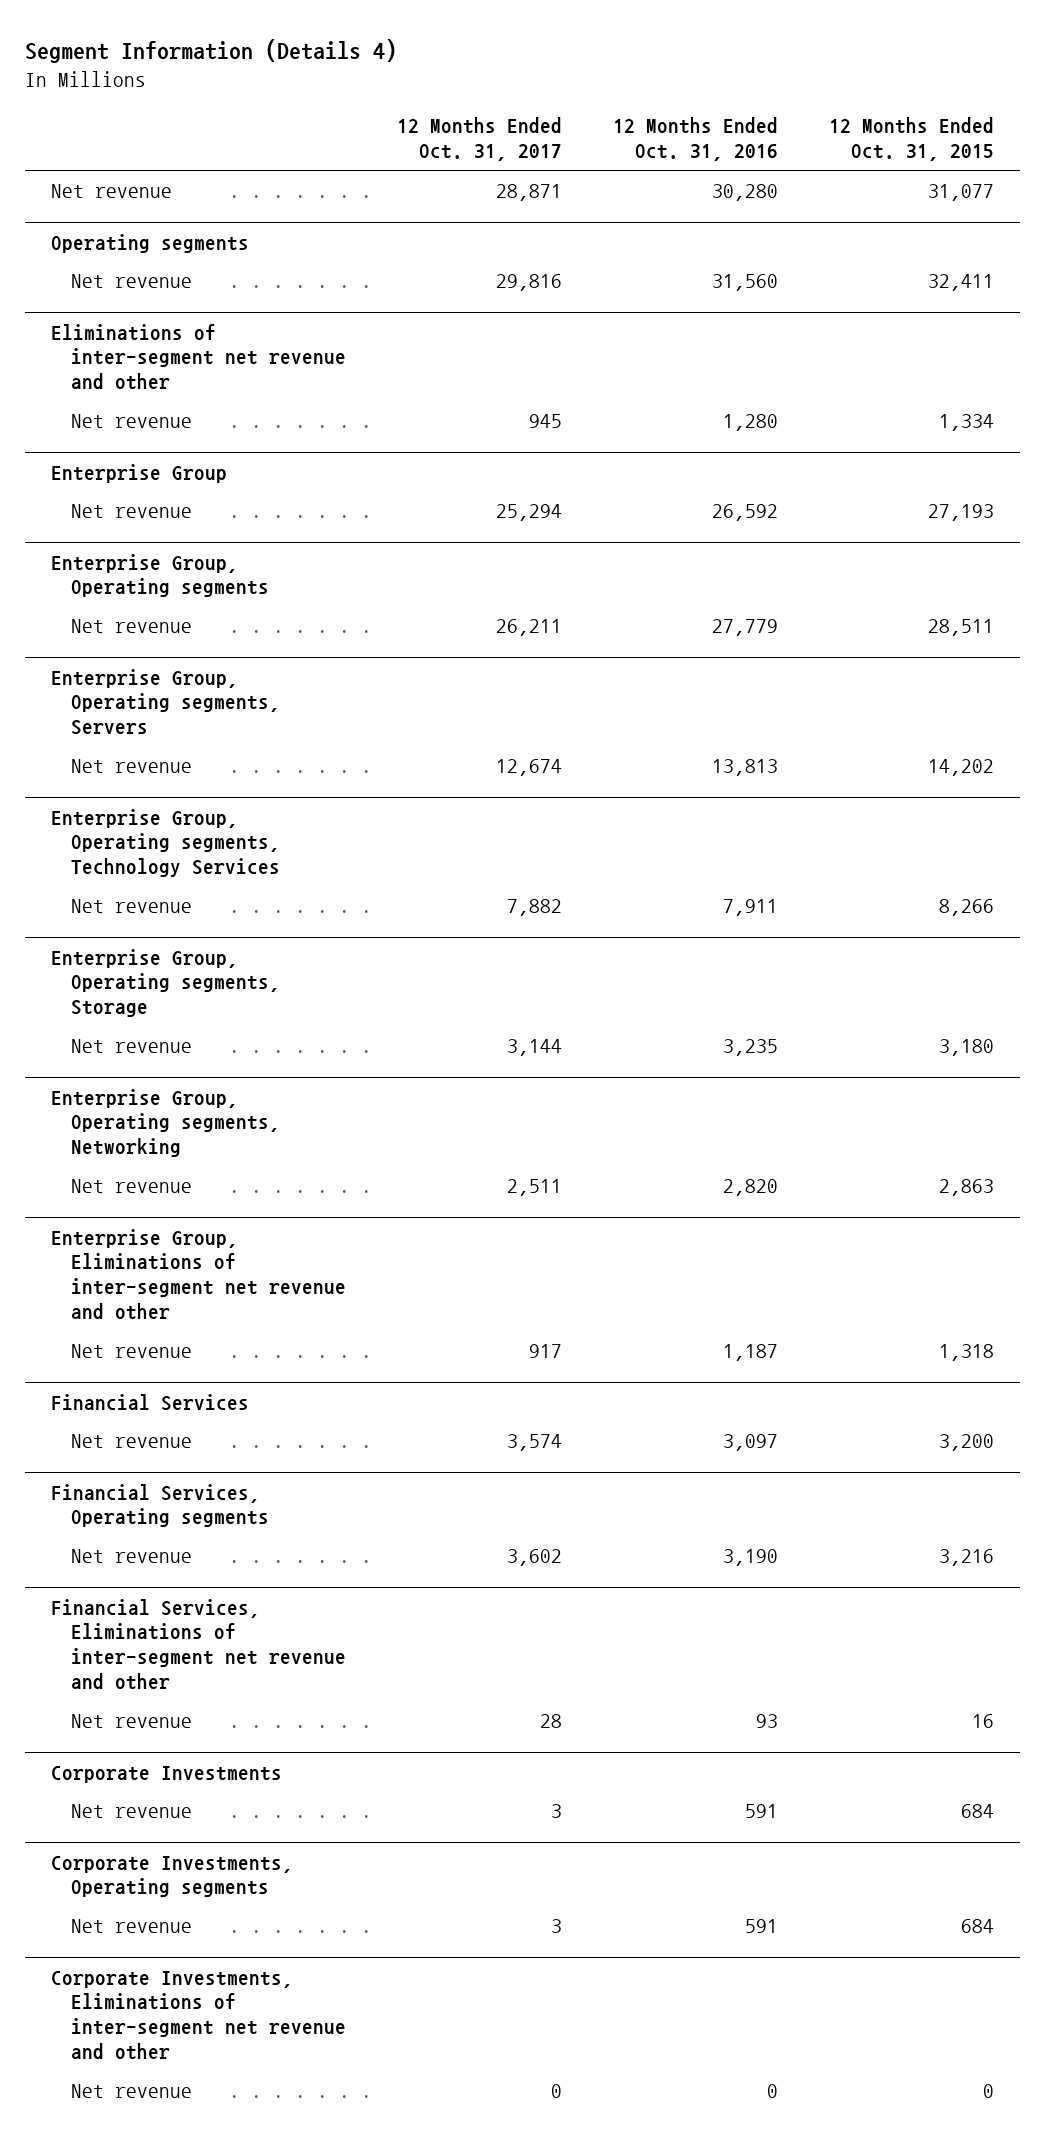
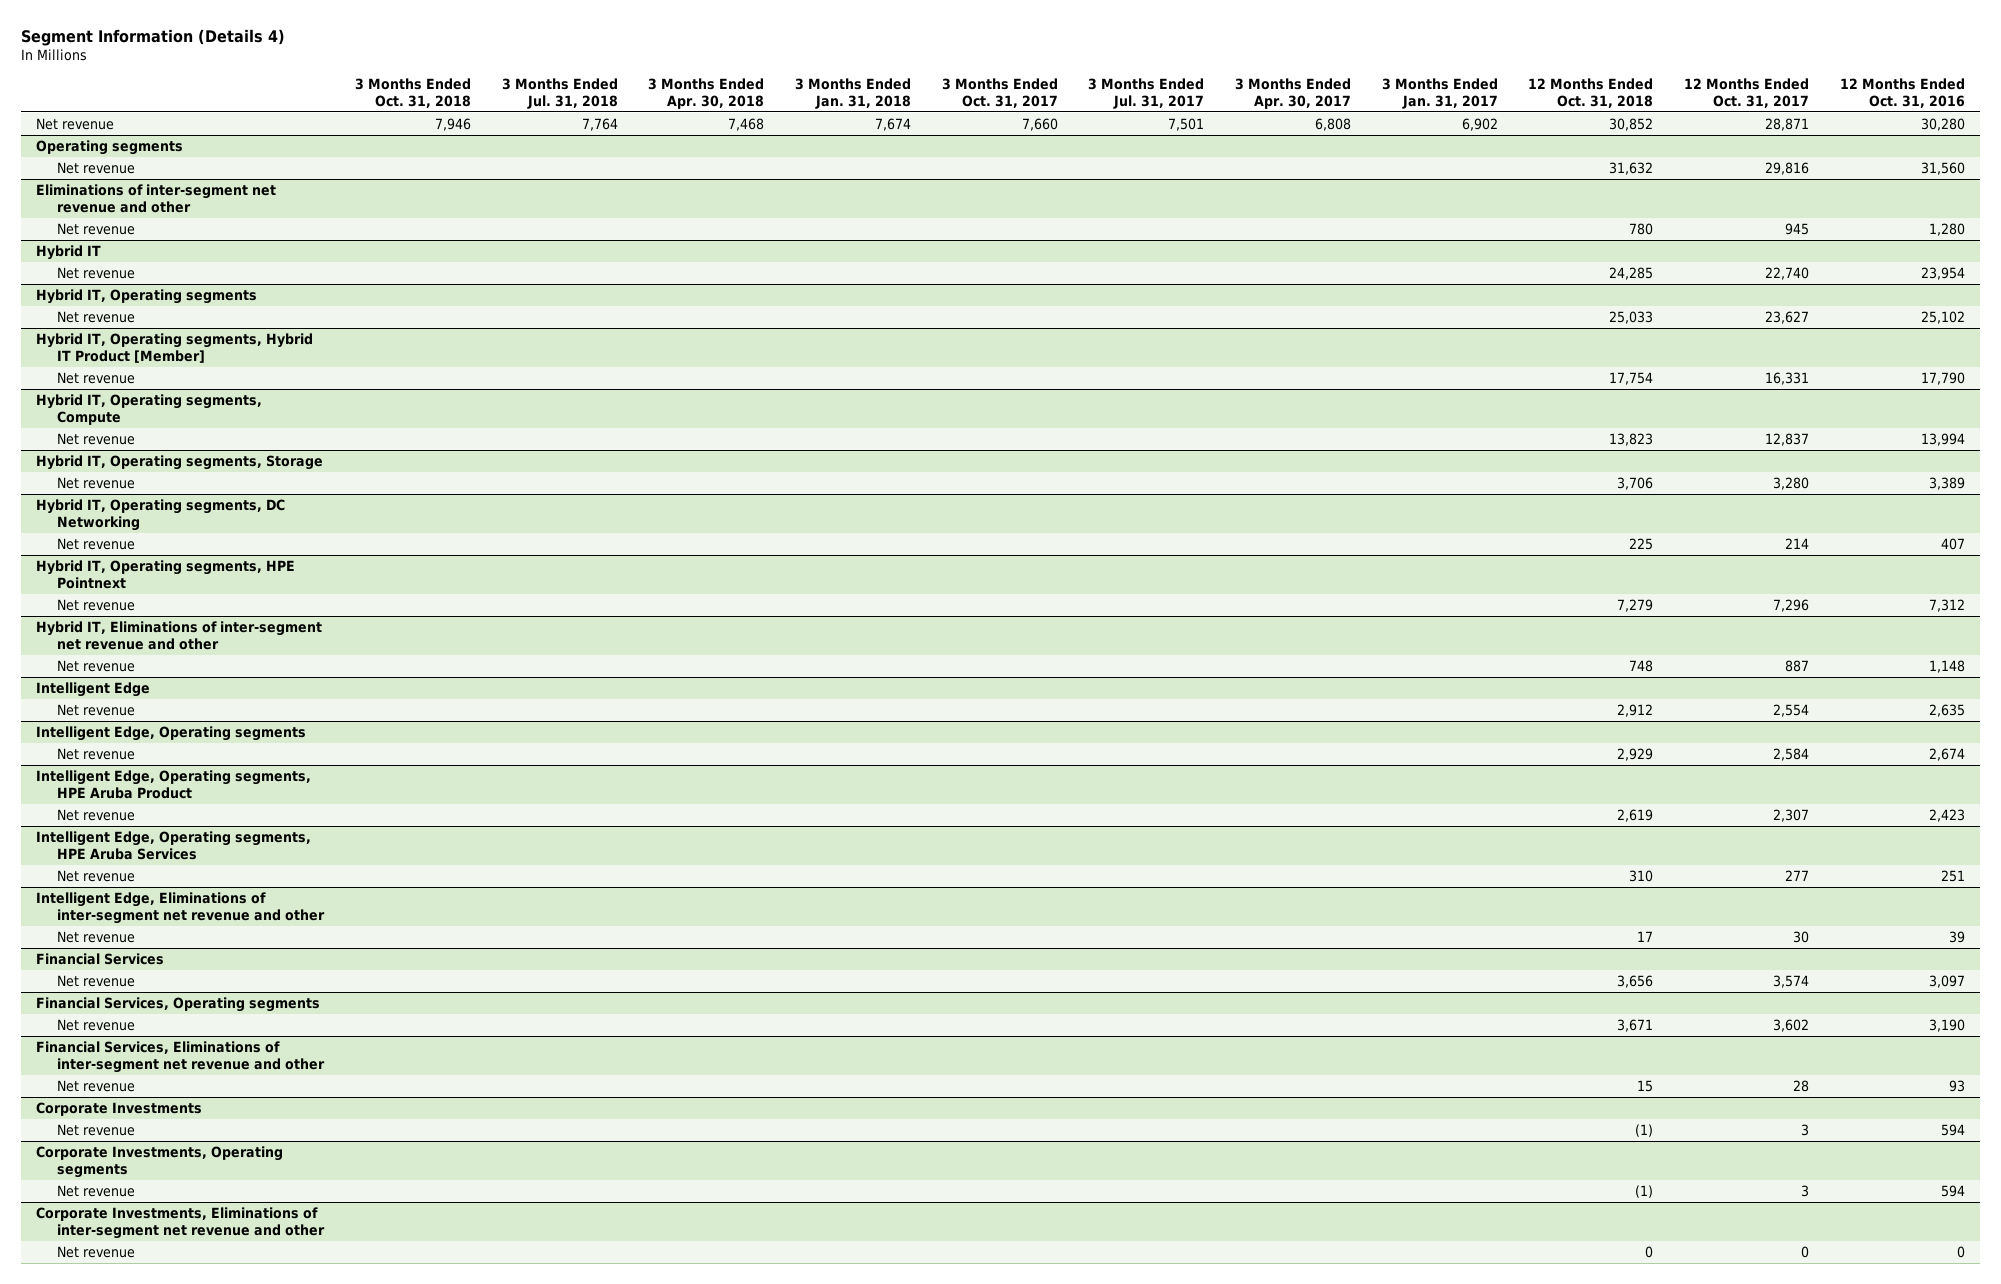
- | 12 Months Ended Oct. 31, 2017 | 12 Months Ended Oct. 31, 2016 | 12 Months Ended Oct. 31, 2015
+ | 3 Months Ended Oct. 31, 2018 | 3 Months Ended Jul. 31, 2018 | 3 Months Ended Apr. 30, 2018 | 3 Months Ended Jan. 31, 2018 | 3 Months Ended Oct. 31, 2017 | 3 Months Ended Jul. 31, 2017 | 3 Months Ended Apr. 30, 2017 | 3 Months Ended Jan. 31, 2017 | 12 Months Ended Oct. 31, 2018 | 12 Months Ended Oct. 31, 2017 | 12 Months Ended Oct. 31, 2016
- Enterprise Group
- Net revenue | 25,294 | 26,592 | 27,193
- Enterprise Group, Operating segments
- Net revenue | 26,211 | 27,779 | 28,511
- Enterprise Group, Operating segments, Servers
- Net revenue | 12,674 | 13,813 | 14,202
- Enterprise Group, Operating segments, Technology Services
- Net revenue | 7,882 | 7,911 | 8,266
- Enterprise Group, Operating segments, Storage
- Net revenue | 3,144 | 3,235 | 3,180
- Enterprise Group, Operating segments, Networking
- Net revenue | 2,511 | 2,820 | 2,863
- Enterprise Group, Eliminations of inter-segment net revenue and other
- Net revenue | 917 | 1,187 | 1,318
+ Hybrid IT
+ Net revenue | | | | | | | | | 24,285 | 22,740 | 23,954
+ Hybrid IT, Operating segments
+ Net revenue | | | | | | | | | 25,033 | 23,627 | 25,102
+ Hybrid IT, Operating segments, Hybrid IT Product [Member]
+ Net revenue | | | | | | | | | 17,754 | 16,331 | 17,790
+ Hybrid IT, Operating segments, Compute
+ Net revenue | | | | | | | | | 13,823 | 12,837 | 13,994
+ Hybrid IT, Operating segments, Storage
+ Net revenue | | | | | | | | | 3,706 | 3,280 | 3,389
+ Hybrid IT, Operating segments, DC Networking
+ Net revenue | | | | | | | | | 225 | 214 | 407
+ Hybrid IT, Operating segments, HPE Pointnext
+ Net revenue | | | | | | | | | 7,279 | 7,296 | 7,312
+ Hybrid IT, Eliminations of inter-segment net revenue and other
+ Net revenue | | | | | | | | | 748 | 887 | 1,148
+ Intelligent Edge
+ Net revenue | | | | | | | | | 2,912 | 2,554 | 2,635
+ Intelligent Edge, Operating segments
+ Net revenue | | | | | | | | | 2,929 | 2,584 | 2,674
+ Intelligent Edge, Operating segments, HPE Aruba Product
+ Net revenue | | | | | | | | | 2,619 | 2,307 | 2,423
+ Intelligent Edge, Operating segments, HPE Aruba Services
+ Net revenue | | | | | | | | | 310 | 277 | 251
+ Intelligent Edge, Eliminations of inter-segment net revenue and other
+ Net revenue | | | | | | | | | 17 | 30 | 39
@ Corporate Investments
- Net revenue | 3 | 591 | 684
+ Net revenue | | | | | | | | | (1) | 3 | 594
@ Corporate Investments, Operating segments
- Net revenue | 3 | 591 | 684
+ Net revenue | | | | | | | | | (1) | 3 | 594

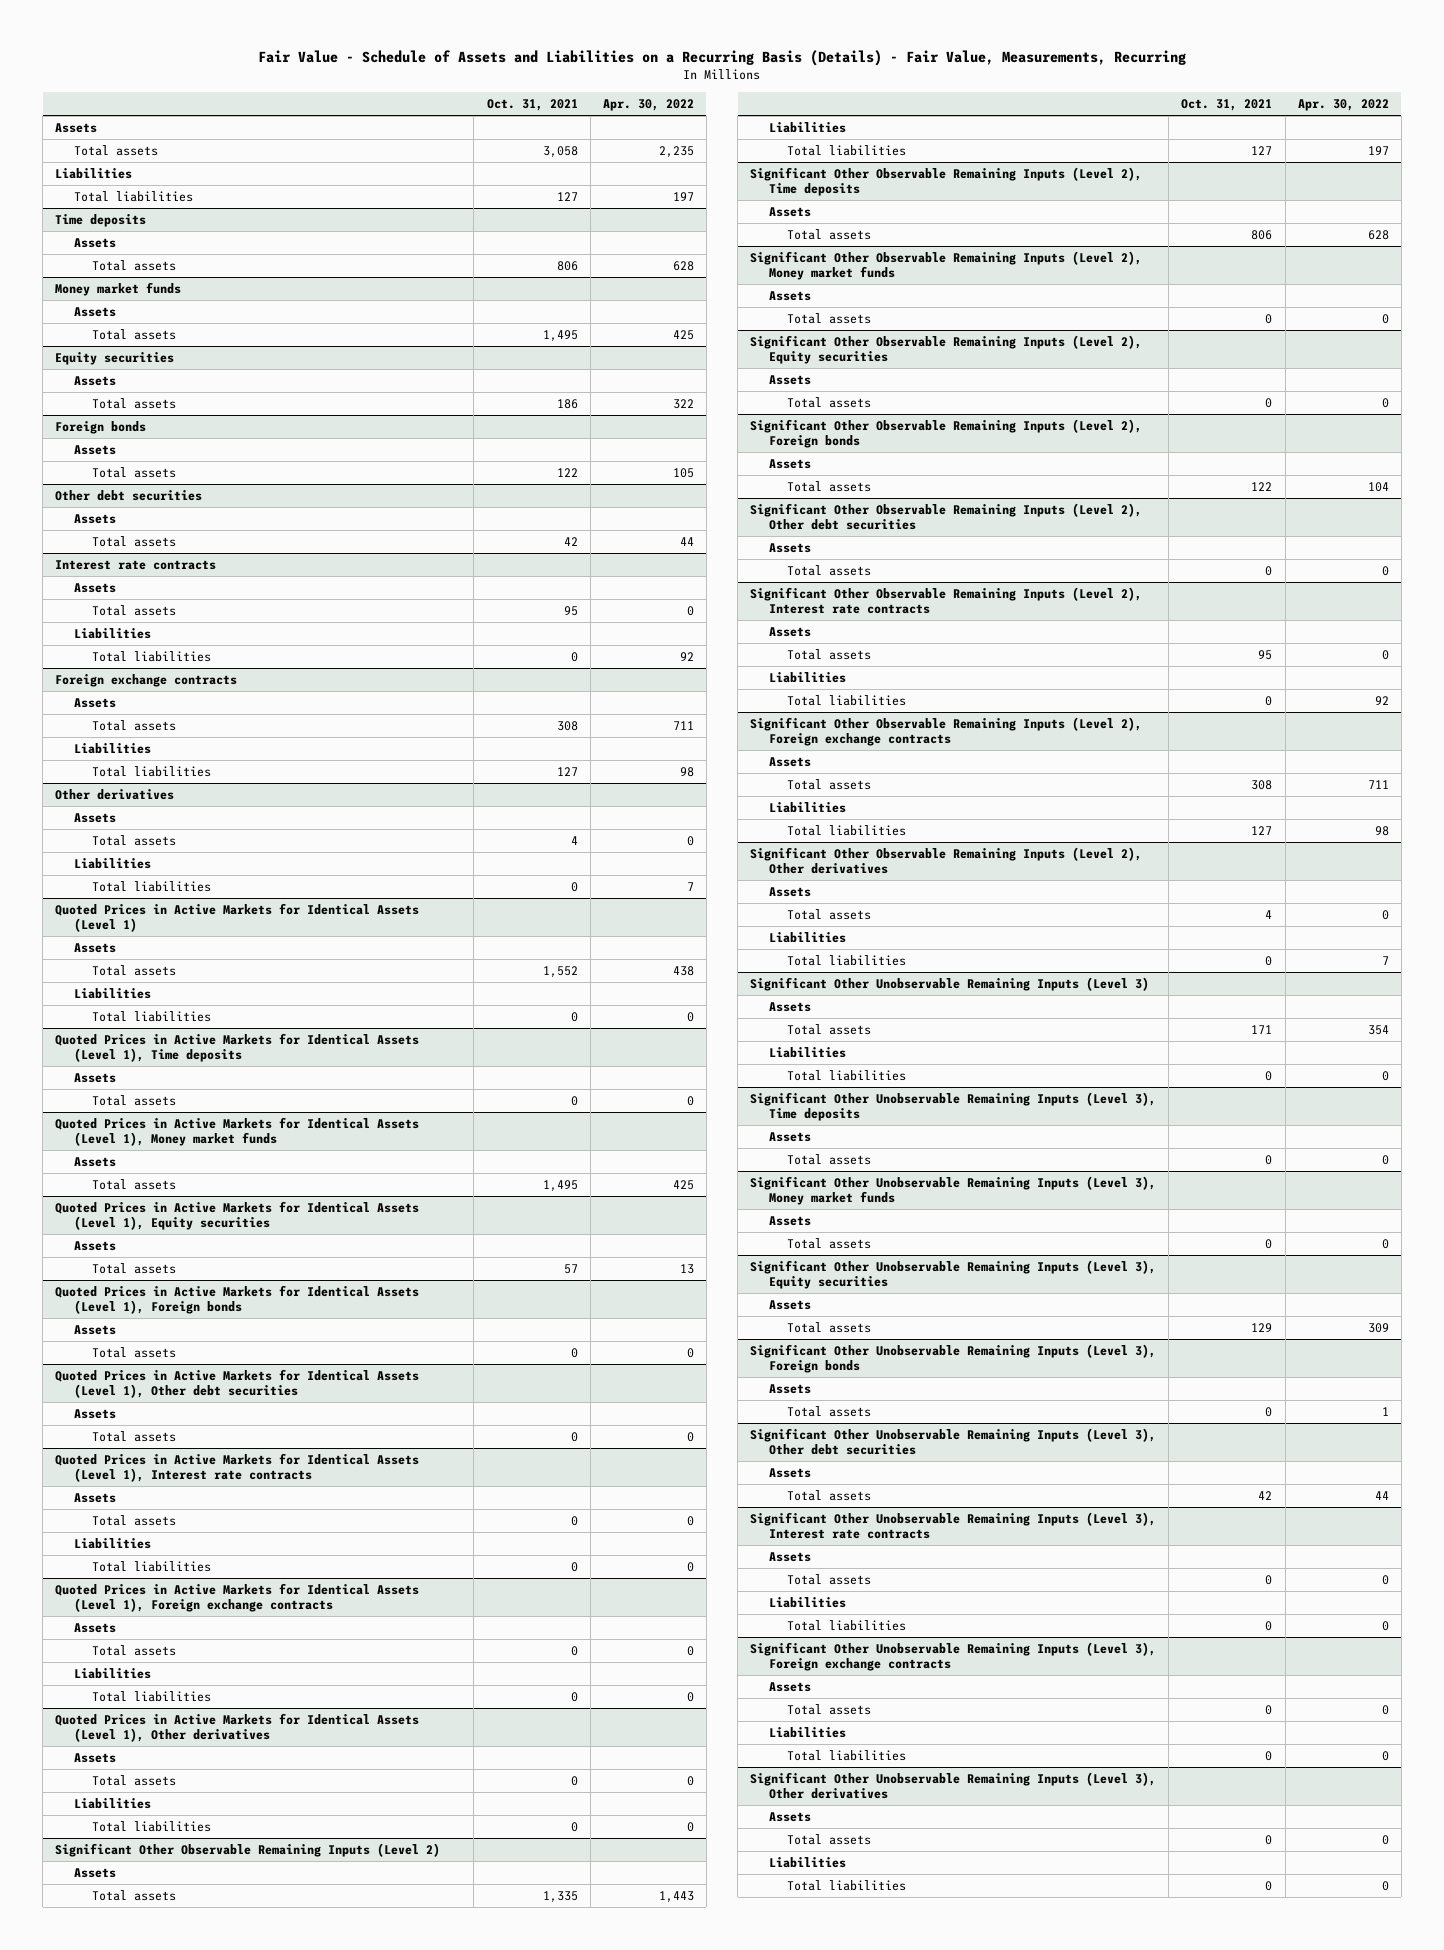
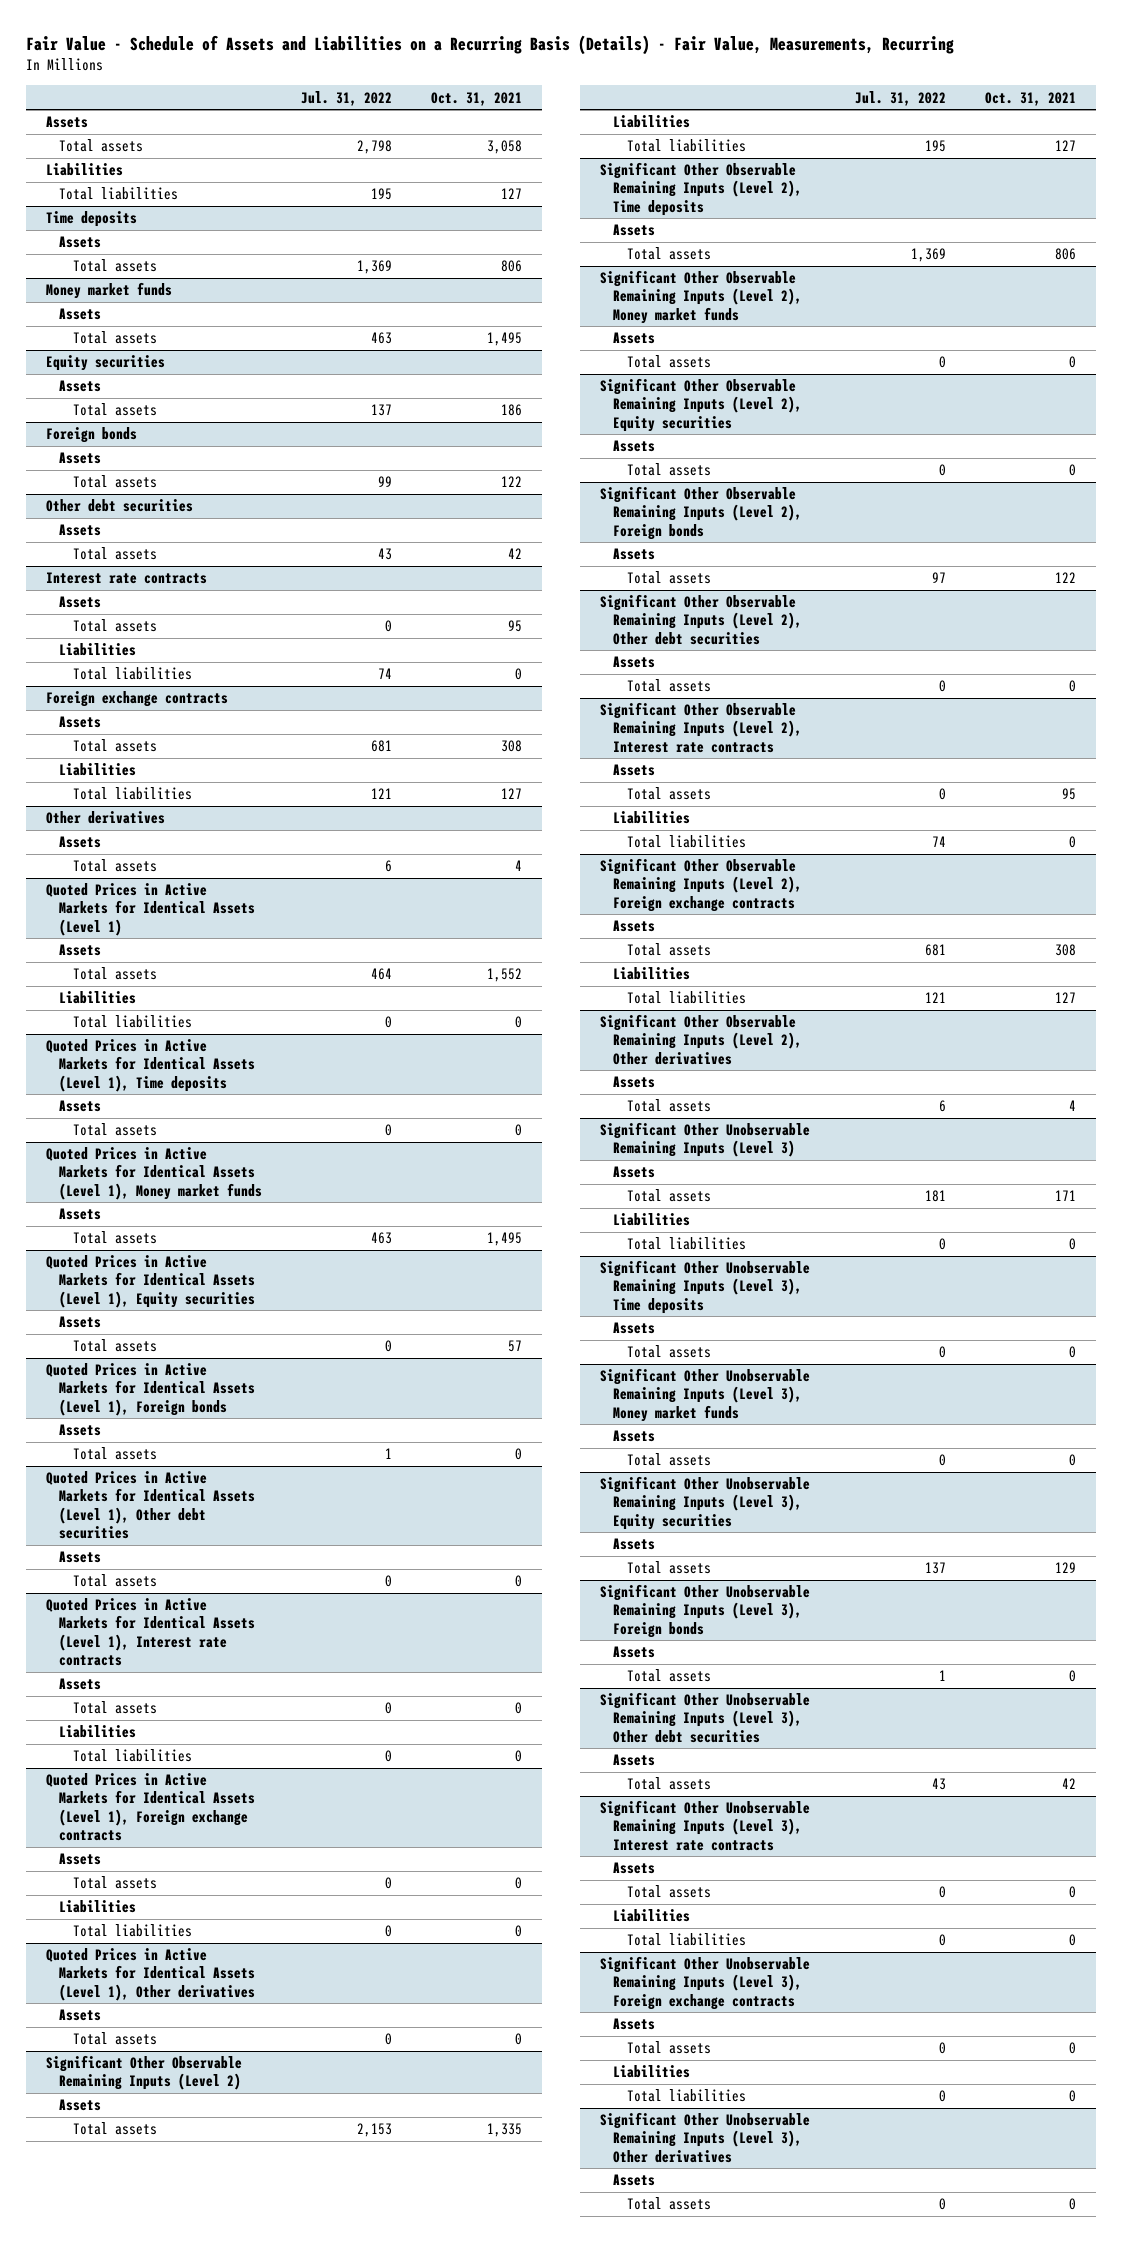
- | Oct. 31, 2021 | Apr. 30, 2022
+ | Jul. 31, 2022 | Oct. 31, 2021
@ Other derivatives
- Liabilities
- Total liabilities | 0 | 7
@ Quoted Prices in Active Markets for Identical Assets (Level 1), Other derivatives
- Liabilities
- Total liabilities | 0 | 0
@ Significant Other Observable Remaining Inputs (Level 2), Other derivatives
- Liabilities
- Total liabilities | 0 | 7
@ Significant Other Unobservable Remaining Inputs (Level 3), Other derivatives
- Liabilities
- Total liabilities | 0 | 0

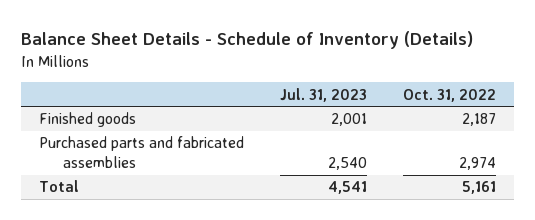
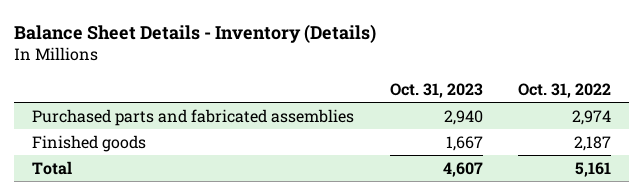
- Balance Sheet Details - Schedule of Inventory (Details)
+ Balance Sheet Details - Inventory (Details)
- | Jul. 31, 2023 | Oct. 31, 2022
+ | Oct. 31, 2023 | Oct. 31, 2022
moved down: Finished goods | 1,667 | 2,187

